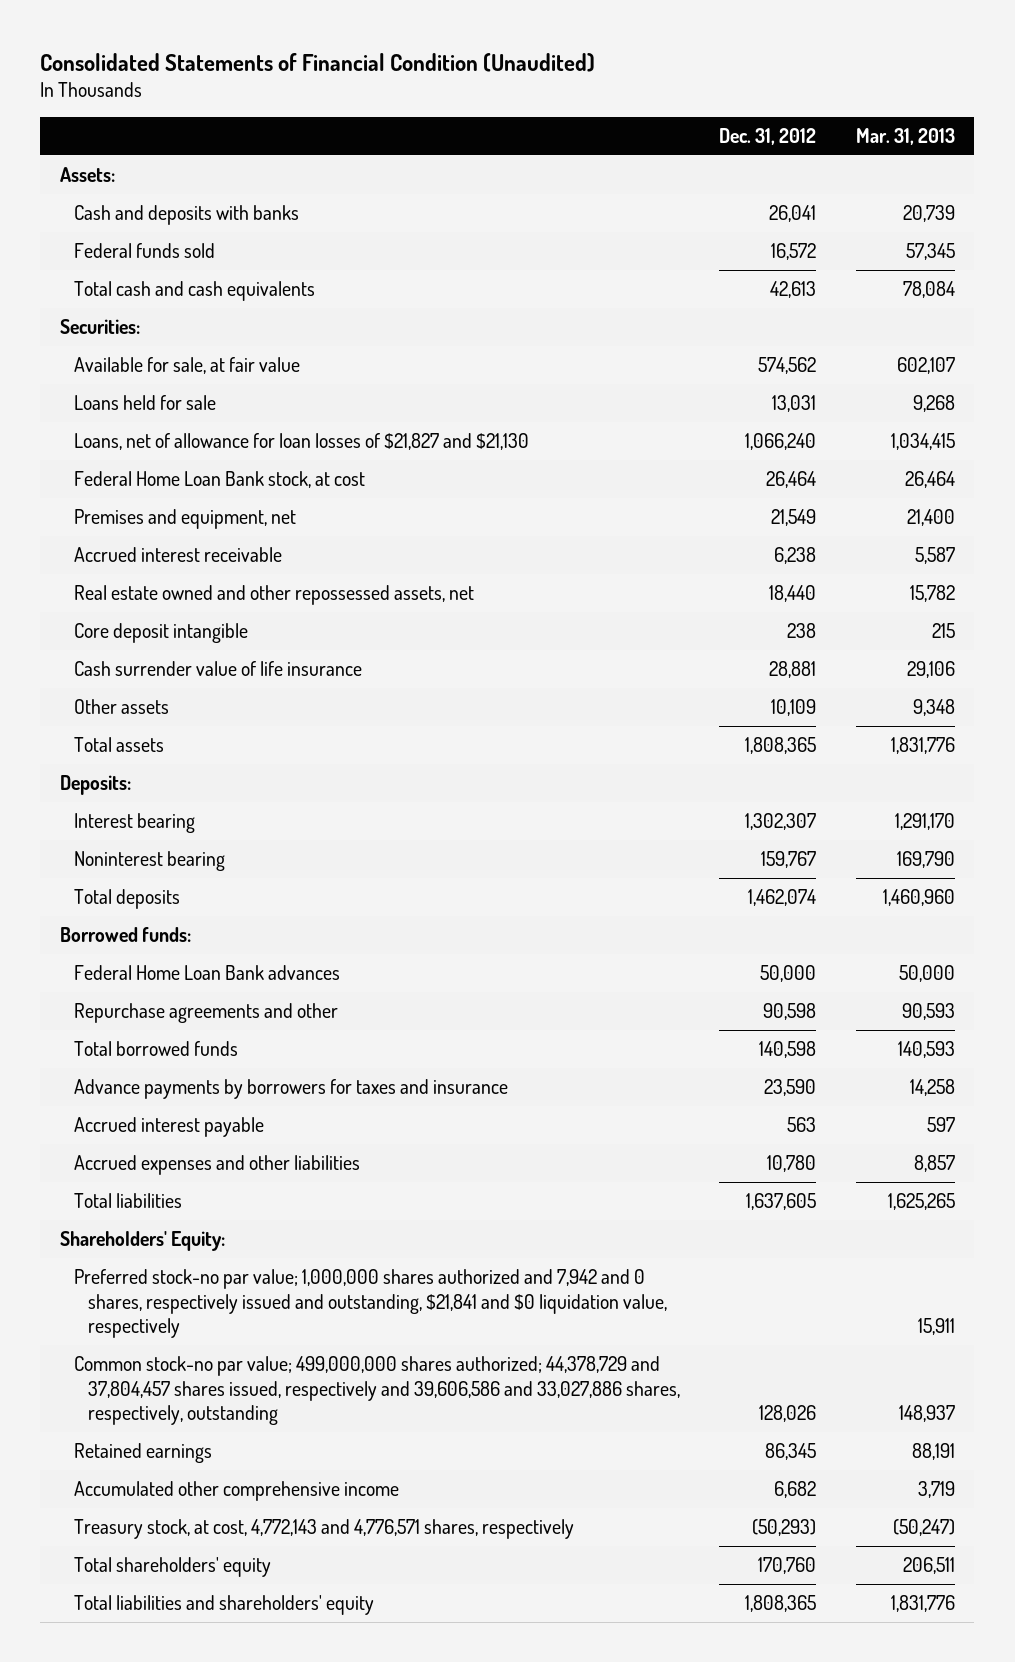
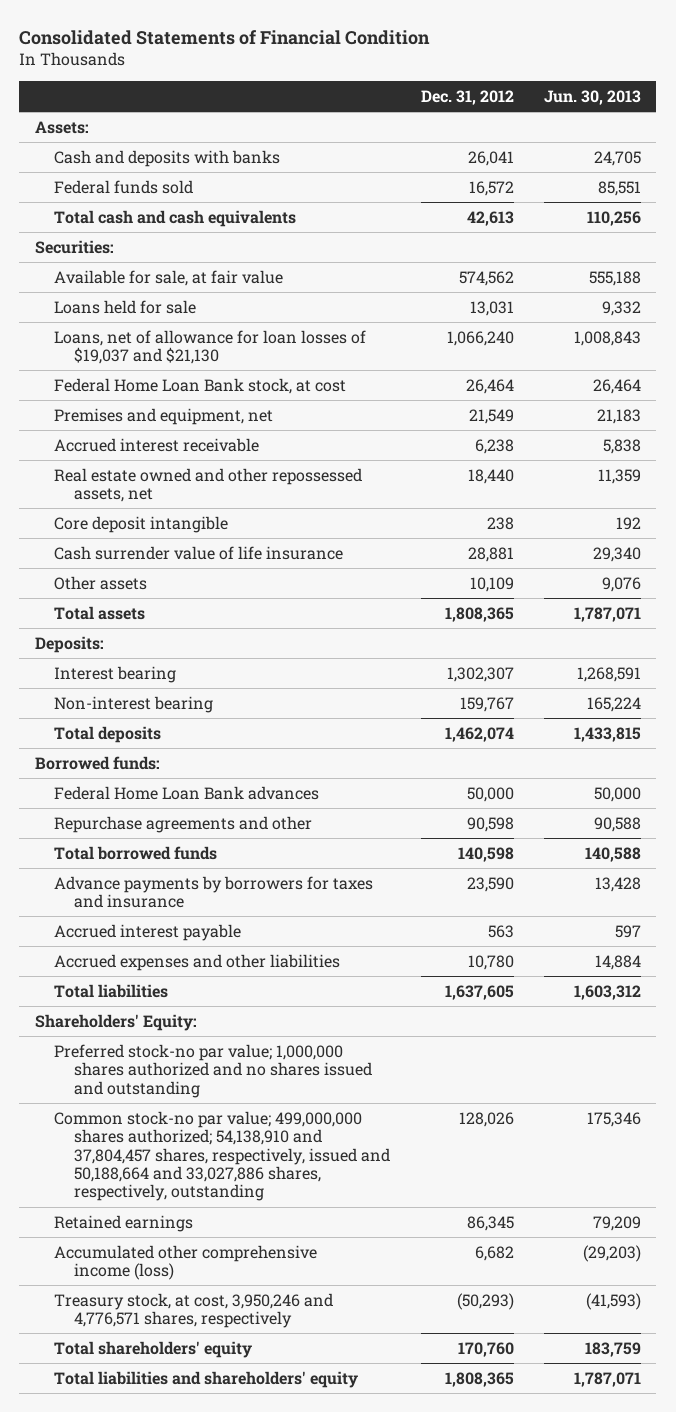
- Consolidated Statements of Financial Condition (Unaudited)
+ Consolidated Statements of Financial Condition
- | Dec. 31, 2012 | Mar. 31, 2013
+ | Dec. 31, 2012 | Jun. 30, 2013
- Loans, net of allowance for loan losses of $21,827 and $21,130 | 1,066,240 | 1,034,415
+ Loans, net of allowance for loan losses of $19,037 and $21,130 | 1,066,240 | 1,008,843
- Noninterest bearing | 159,767 | 169,790
+ Non-interest bearing | 159,767 | 165,224
- Preferred stock-no par value; 1,000,000 shares authorized and 7,942 and 0 shares, respectively issued and outstanding, $21,841 and $0 liquidation value, respectively | | 15,911
- Common stock-no par value; 499,000,000 shares authorized; 44,378,729 and 37,804,457 shares issued, respectively and 39,606,586 and 33,027,886 shares, respectively, outstanding | 128,026 | 148,937
+ Preferred stock-no par value; 1,000,000 shares authorized and no shares issued and outstanding
+ Common stock-no par value; 499,000,000 shares authorized; 54,138,910 and 37,804,457 shares, respectively, issued and 50,188,664 and 33,027,886 shares, respectively, outstanding | 128,026 | 175,346
- Accumulated other comprehensive income | 6,682 | 3,719
- Treasury stock, at cost, 4,772,143 and 4,776,571 shares, respectively | (50,293) | (50,247)
+ Accumulated other comprehensive income (loss) | 6,682 | (29,203)
+ Treasury stock, at cost, 3,950,246 and 4,776,571 shares, respectively | (50,293) | (41,593)

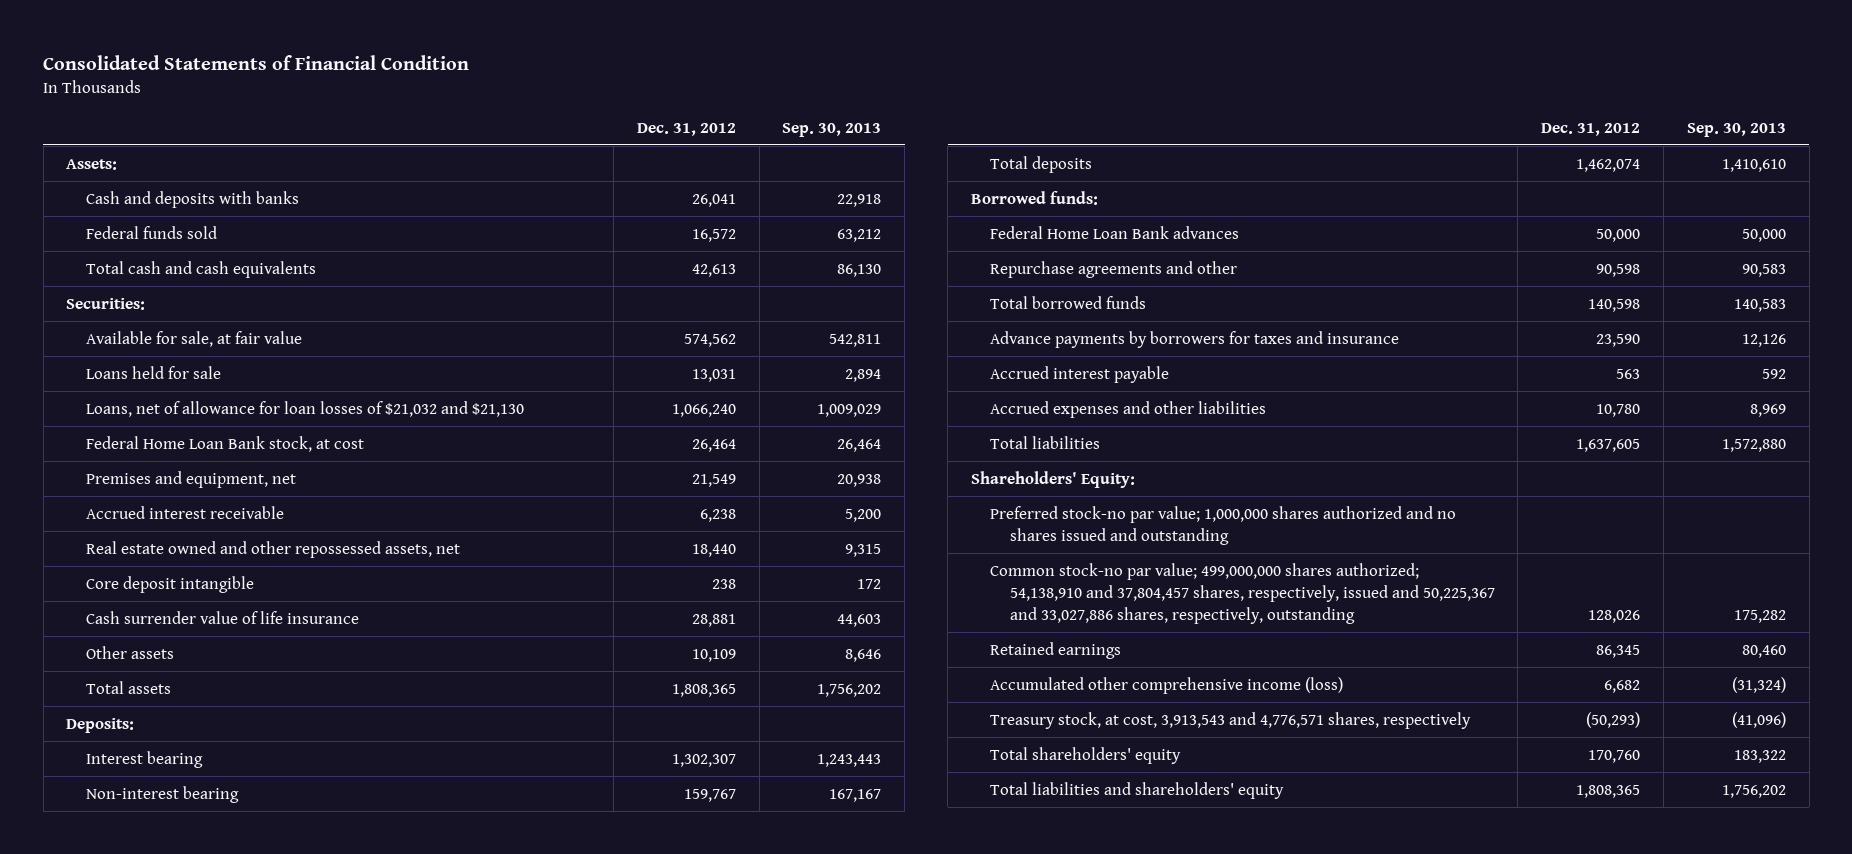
- | Dec. 31, 2012 | Jun. 30, 2013
+ | Dec. 31, 2012 | Sep. 30, 2013
- Loans, net of allowance for loan losses of $19,037 and $21,130 | 1,066,240 | 1,008,843
+ Loans, net of allowance for loan losses of $21,032 and $21,130 | 1,066,240 | 1,009,029
- Common stock-no par value; 499,000,000 shares authorized; 54,138,910 and 37,804,457 shares, respectively, issued and 50,188,664 and 33,027,886 shares, respectively, outstanding | 128,026 | 175,346
+ Common stock-no par value; 499,000,000 shares authorized; 54,138,910 and 37,804,457 shares, respectively, issued and 50,225,367 and 33,027,886 shares, respectively, outstanding | 128,026 | 175,282
- Treasury stock, at cost, 3,950,246 and 4,776,571 shares, respectively | (50,293) | (41,593)
+ Treasury stock, at cost, 3,913,543 and 4,776,571 shares, respectively | (50,293) | (41,096)

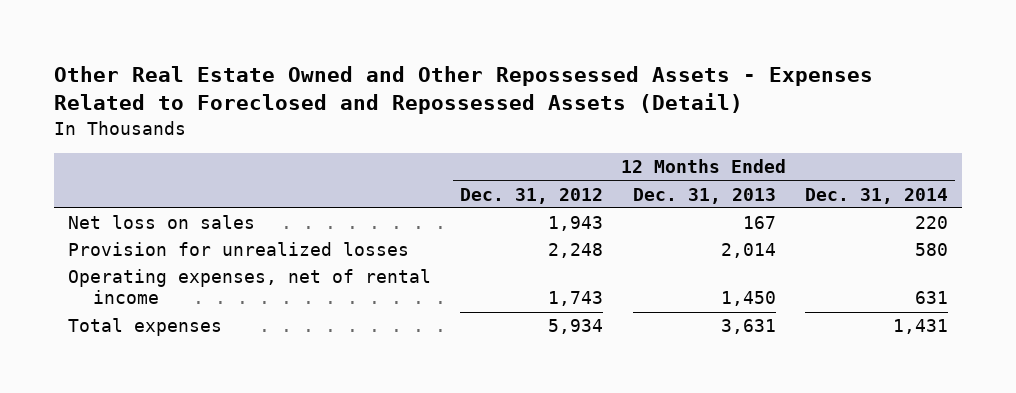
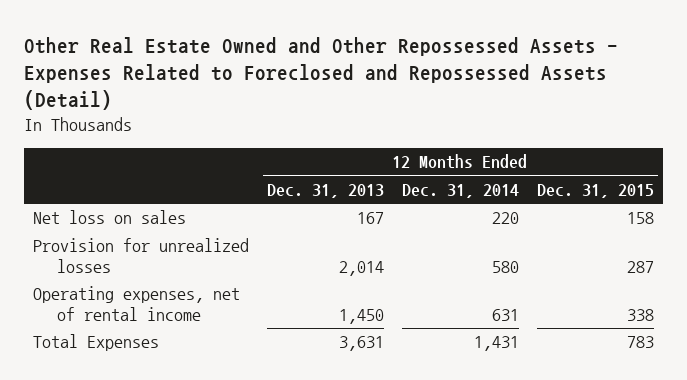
- | 12 Months Ended Dec. 31, 2012 | 12 Months Ended Dec. 31, 2013 | 12 Months Ended Dec. 31, 2014
+ | 12 Months Ended Dec. 31, 2013 | 12 Months Ended Dec. 31, 2014 | 12 Months Ended Dec. 31, 2015
- Total expenses | 5,934 | 3,631 | 1,431
+ Total Expenses | 3,631 | 1,431 | 783

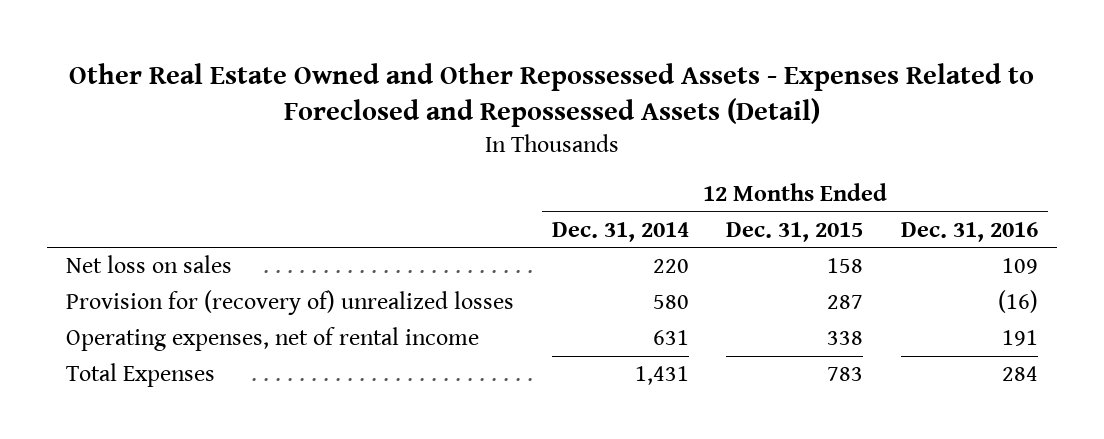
- | 12 Months Ended Dec. 31, 2013 | 12 Months Ended Dec. 31, 2014 | 12 Months Ended Dec. 31, 2015
+ | 12 Months Ended Dec. 31, 2014 | 12 Months Ended Dec. 31, 2015 | 12 Months Ended Dec. 31, 2016
- Provision for unrealized losses | 2,014 | 580 | 287
+ Provision for (recovery of) unrealized losses | 580 | 287 | (16)

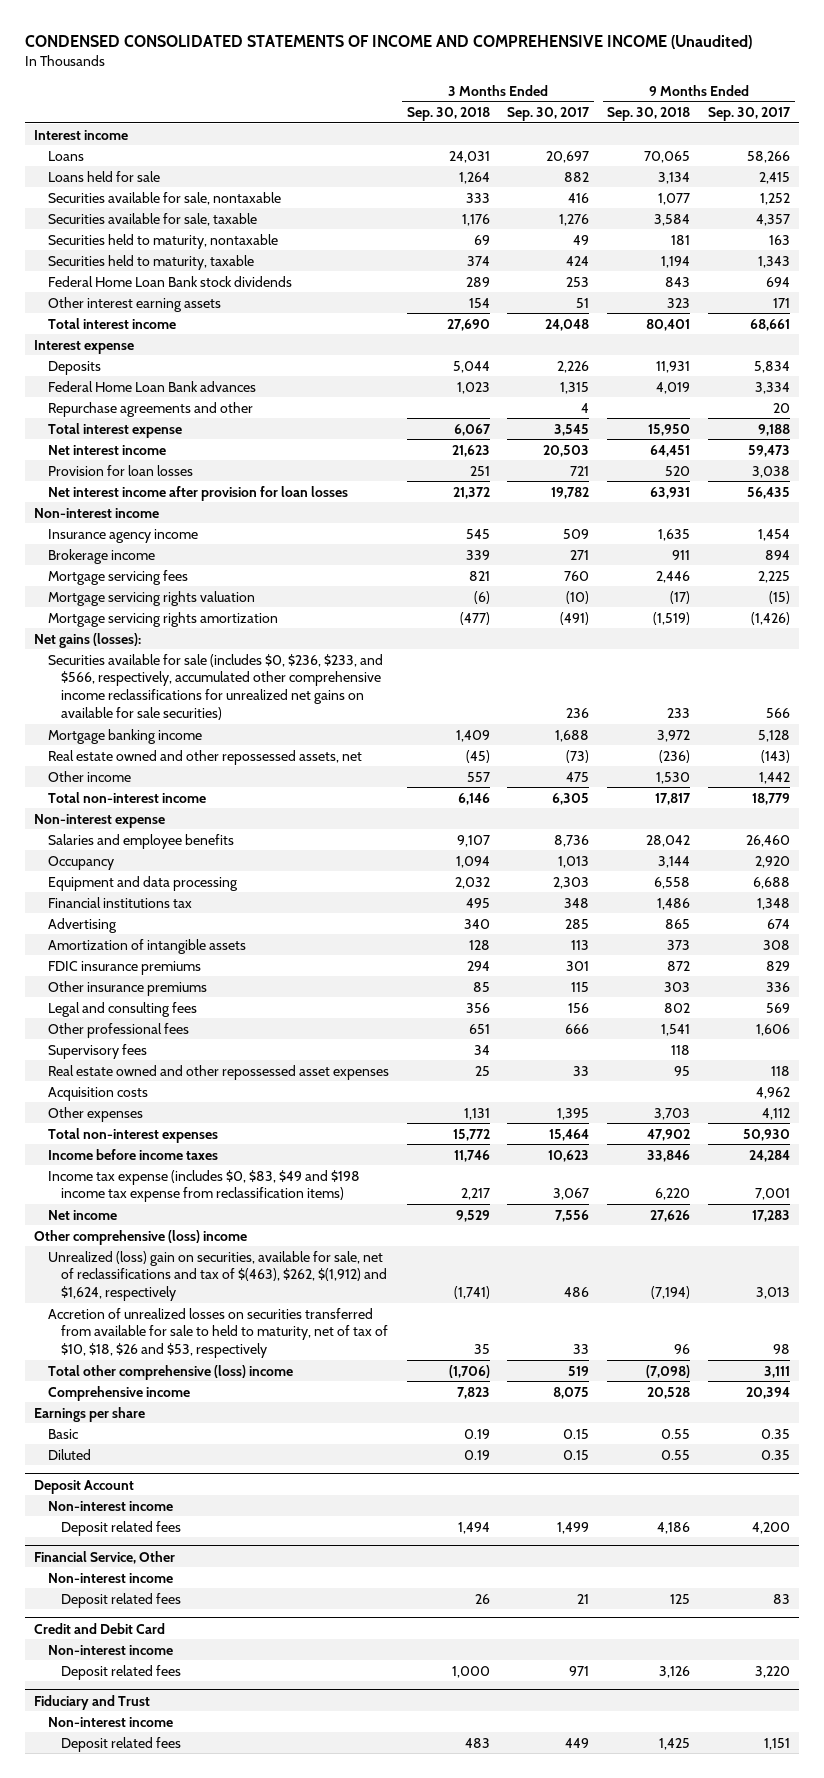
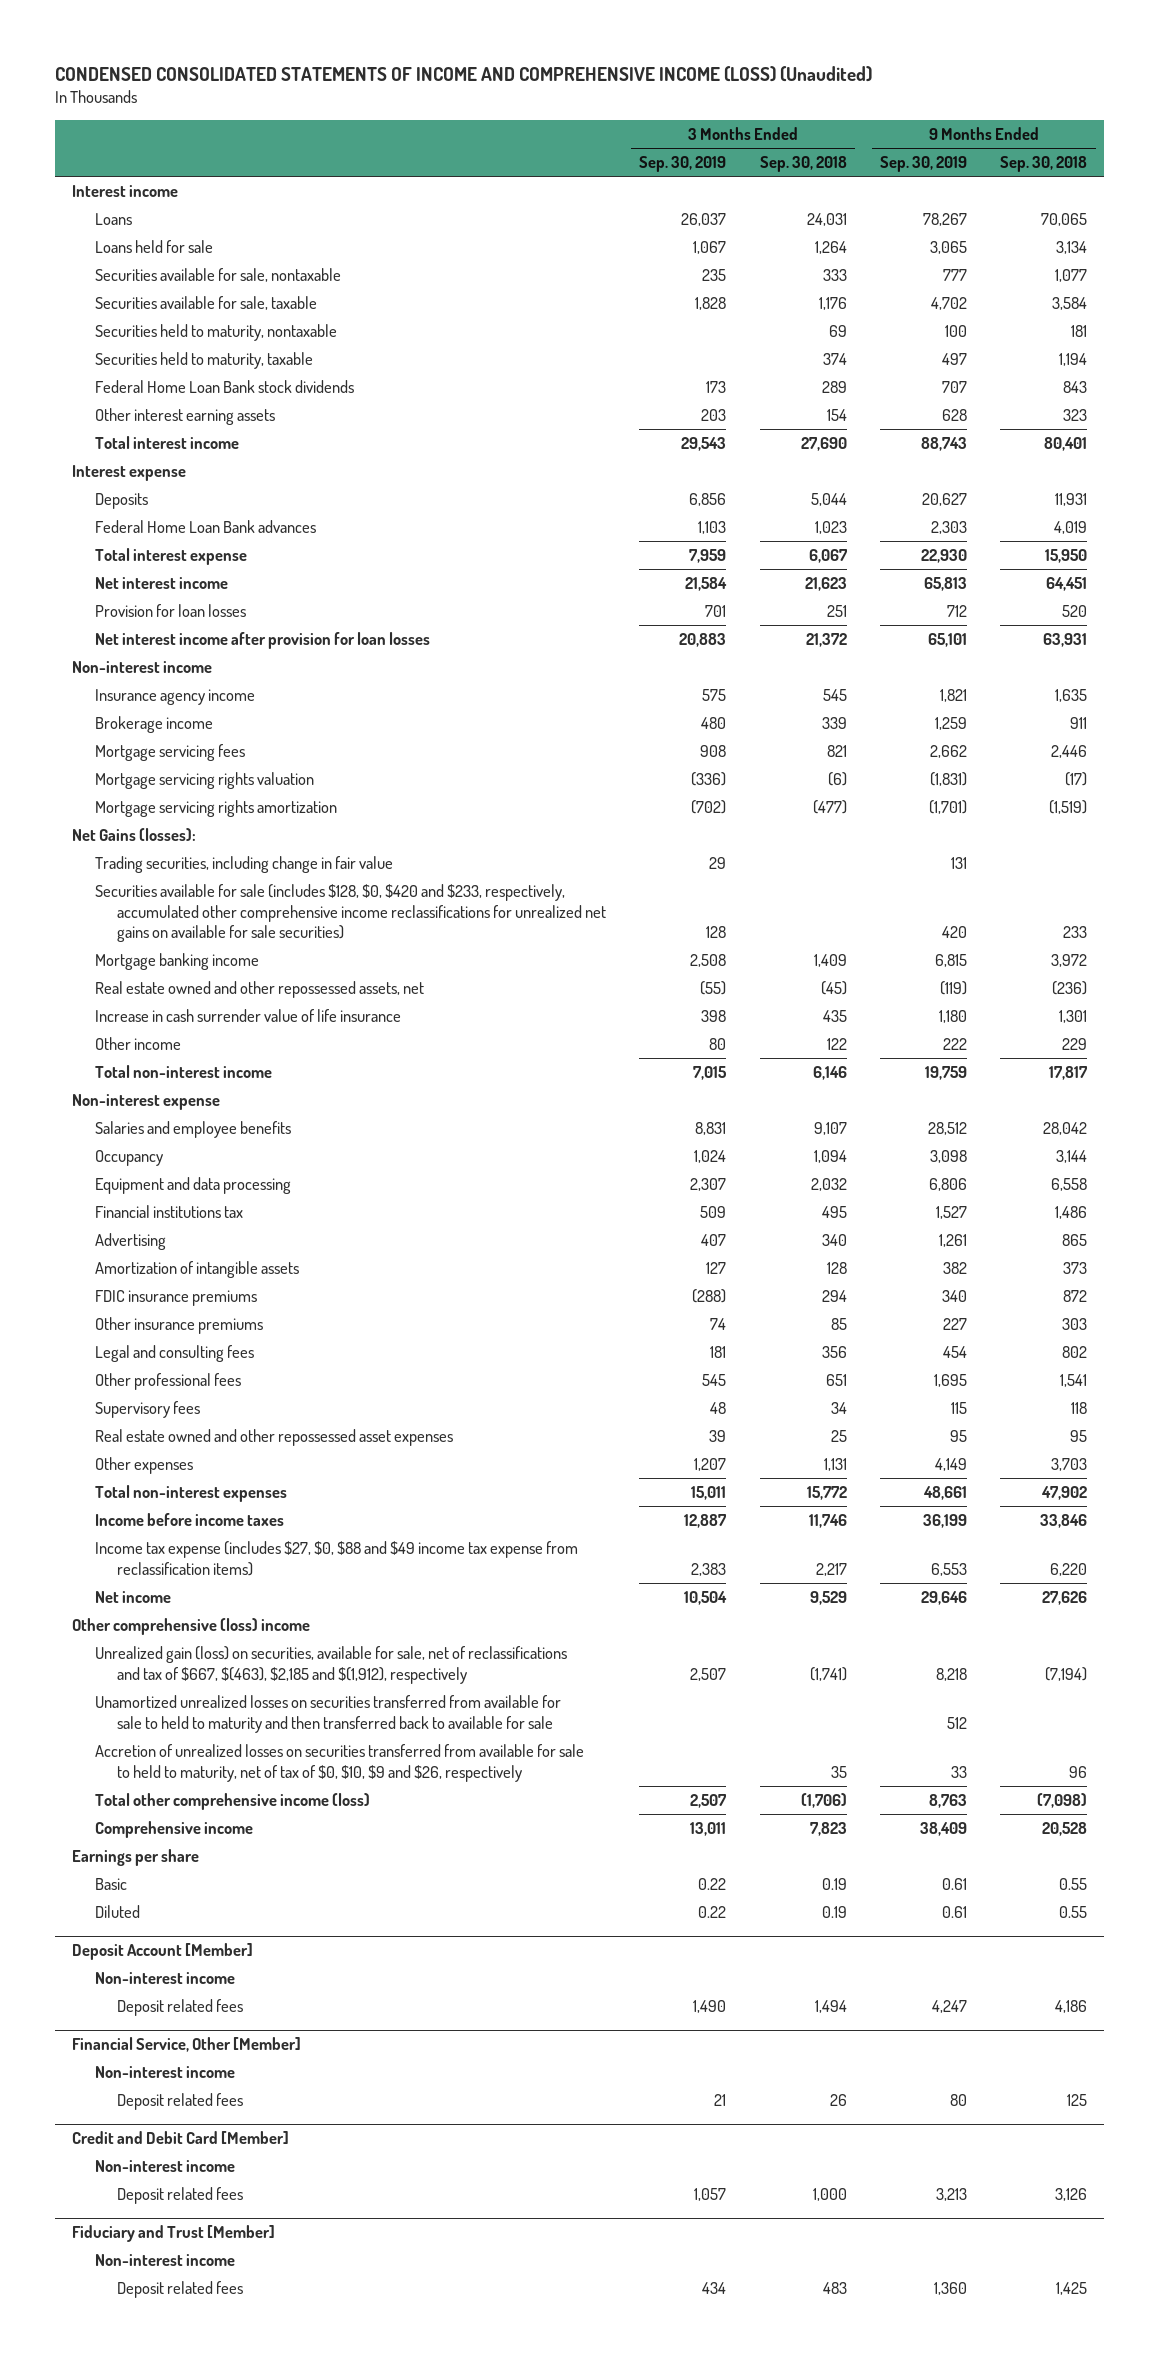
- CONDENSED CONSOLIDATED STATEMENTS OF INCOME AND COMPREHENSIVE INCOME (Unaudited)
+ CONDENSED CONSOLIDATED STATEMENTS OF INCOME AND COMPREHENSIVE INCOME (LOSS) (Unaudited)
- | 3 Months Ended Sep. 30, 2018 | 3 Months Ended Sep. 30, 2017 | 9 Months Ended Sep. 30, 2018 | 9 Months Ended Sep. 30, 2017
+ | 3 Months Ended Sep. 30, 2019 | 3 Months Ended Sep. 30, 2018 | 9 Months Ended Sep. 30, 2019 | 9 Months Ended Sep. 30, 2018
- Repurchase agreements and other | | 4 | | 20
- Net gains (losses):
- Securities available for sale (includes $0, $236, $233, and $566, respectively, accumulated other comprehensive income reclassifications for unrealized net gains on available for sale securities) | | 236 | 233 | 566
+ Net Gains (losses):
+ Trading securities, including change in fair value | 29 | | 131 |
+ Securities available for sale (includes $128, $0, $420 and $233, respectively, accumulated other comprehensive income reclassifications for unrealized net gains on available for sale securities) | 128 | | 420 | 233
- Other income | 557 | 475 | 1,530 | 1,442
+ Increase in cash surrender value of life insurance | 398 | 435 | 1,180 | 1,301
+ Other income | 80 | 122 | 222 | 229
- Acquisition costs | | | | 4,962
- Income tax expense (includes $0, $83, $49 and $198 income tax expense from reclassification items) | 2,217 | 3,067 | 6,220 | 7,001
+ Income tax expense (includes $27, $0, $88 and $49 income tax expense from reclassification items) | 2,383 | 2,217 | 6,553 | 6,220
- Unrealized (loss) gain on securities, available for sale, net of reclassifications and tax of $(463), $262, $(1,912) and $1,624, respectively | (1,741) | 486 | (7,194) | 3,013
- Accretion of unrealized losses on securities transferred from available for sale to held to maturity, net of tax of $10, $18, $26 and $53, respectively | 35 | 33 | 96 | 98
- Total other comprehensive (loss) income | (1,706) | 519 | (7,098) | 3,111
+ Unrealized gain (loss) on securities, available for sale, net of reclassifications and tax of $667, $(463), $2,185 and $(1,912), respectively | 2,507 | (1,741) | 8,218 | (7,194)
+ Unamortized unrealized losses on securities transferred from available for sale to held to maturity and then transferred back to available for sale | | | 512 |
+ Accretion of unrealized losses on securities transferred from available for sale to held to maturity, net of tax of $0, $10, $9 and $26, respectively | | 35 | 33 | 96
+ Total other comprehensive income (loss) | 2,507 | (1,706) | 8,763 | (7,098)
- Deposit Account
+ Deposit Account [Member]
- Financial Service, Other
+ Financial Service, Other [Member]
- Credit and Debit Card
+ Credit and Debit Card [Member]
- Fiduciary and Trust
+ Fiduciary and Trust [Member]

